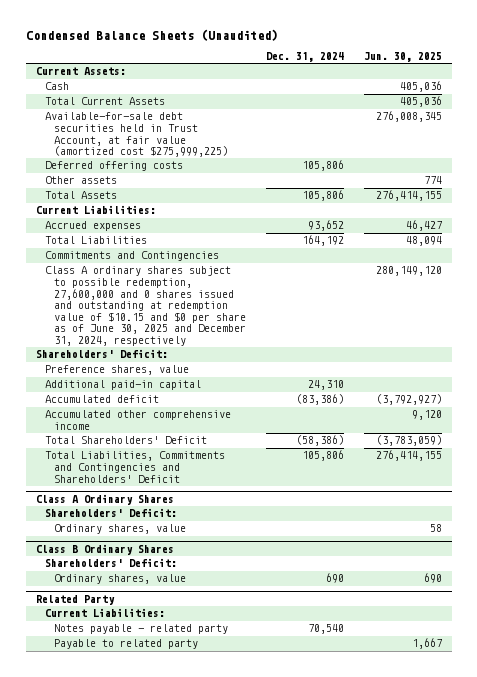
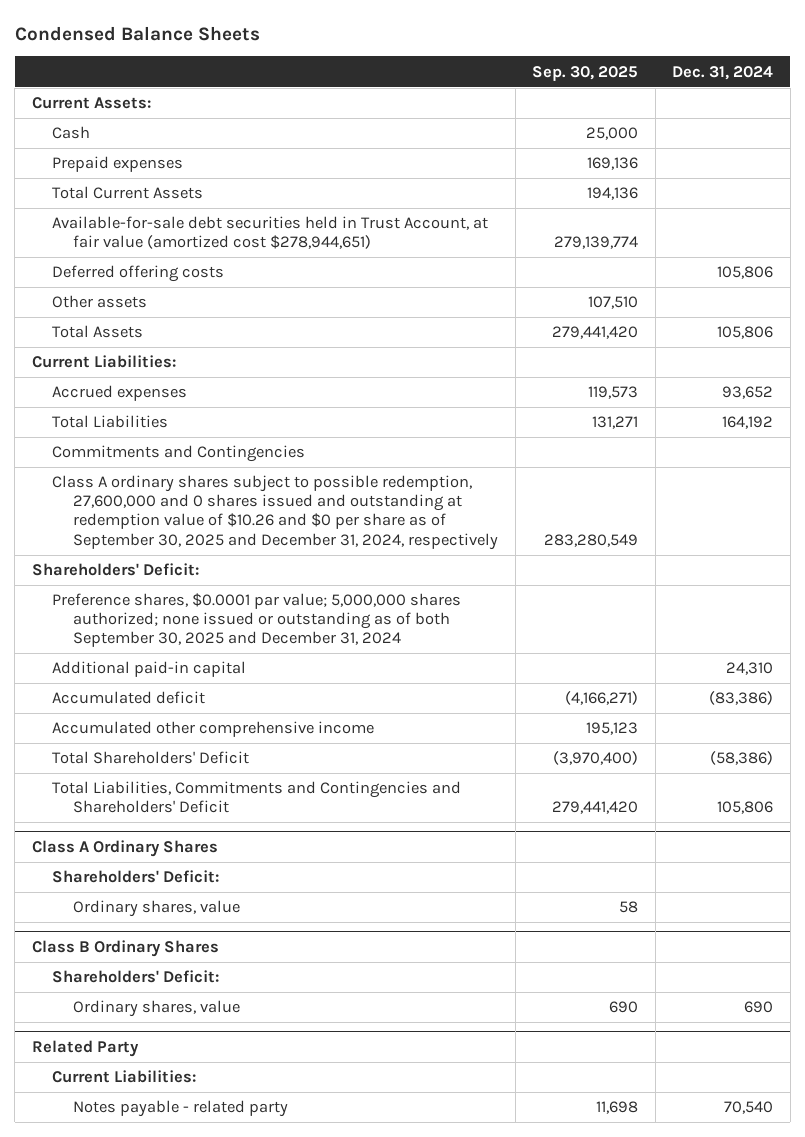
- Condensed Balance Sheets (Unaudited)
+ Condensed Balance Sheets
- | Dec. 31, 2024 | Jun. 30, 2025
+ | Sep. 30, 2025 | Dec. 31, 2024
+ Prepaid expenses | 169,136 |
- Available-for-sale debt securities held in Trust Account, at fair value (amortized cost $275,999,225) | | 276,008,345
+ Available-for-sale debt securities held in Trust Account, at fair value (amortized cost $278,944,651) | 279,139,774 |
- Class A ordinary shares subject to possible redemption, 27,600,000 and 0 shares issued and outstanding at redemption value of $10.15 and $0 per share as of June 30, 2025 and December 31, 2024, respectively | | 280,149,120
+ Class A ordinary shares subject to possible redemption, 27,600,000 and 0 shares issued and outstanding at redemption value of $10.26 and $0 per share as of September 30, 2025 and December 31, 2024, respectively | 283,280,549 |
- Preference shares, value
+ Preference shares, $0.0001 par value; 5,000,000 shares authorized; none issued or outstanding as of both September 30, 2025 and December 31, 2024
@ Related Party
- Payable to related party | | 1,667

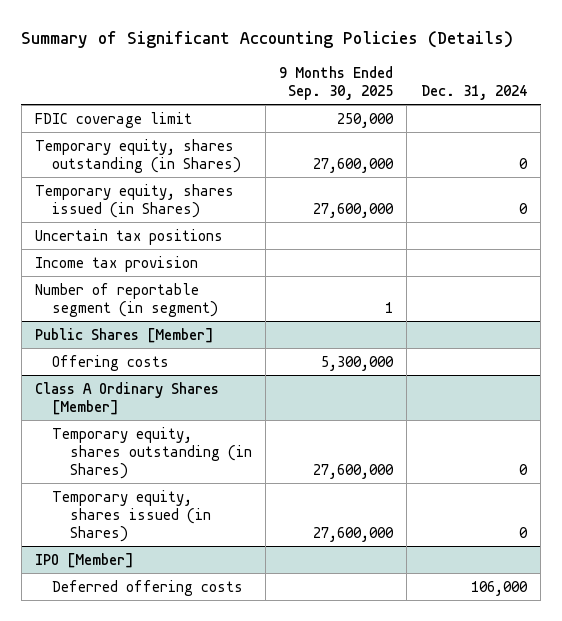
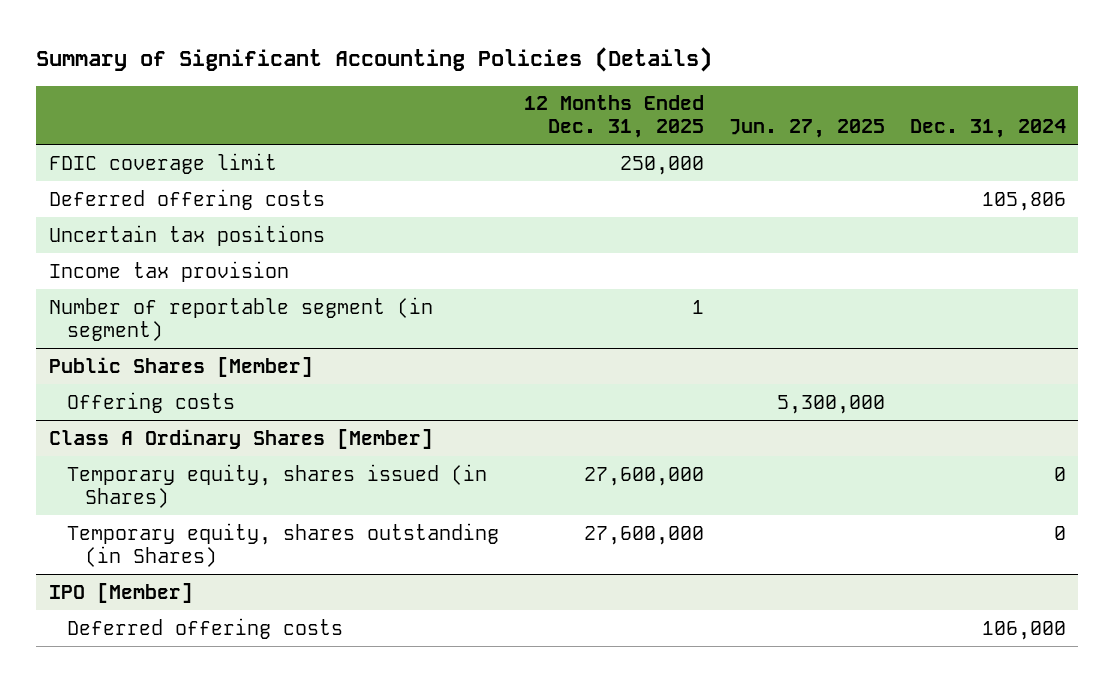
- | 9 Months Ended Sep. 30, 2025 | Dec. 31, 2024
+ | 12 Months Ended Dec. 31, 2025 | Jun. 27, 2025 | Dec. 31, 2024
- Temporary equity, shares outstanding (in Shares) | 27,600,000 | 0
- Temporary equity, shares issued (in Shares) | 27,600,000 | 0
+ Deferred offering costs | | | 105,806
@ Class A Ordinary Shares [Member]
moved down: Temporary equity, shares outstanding (in Shares) | 27,600,000 | | 0

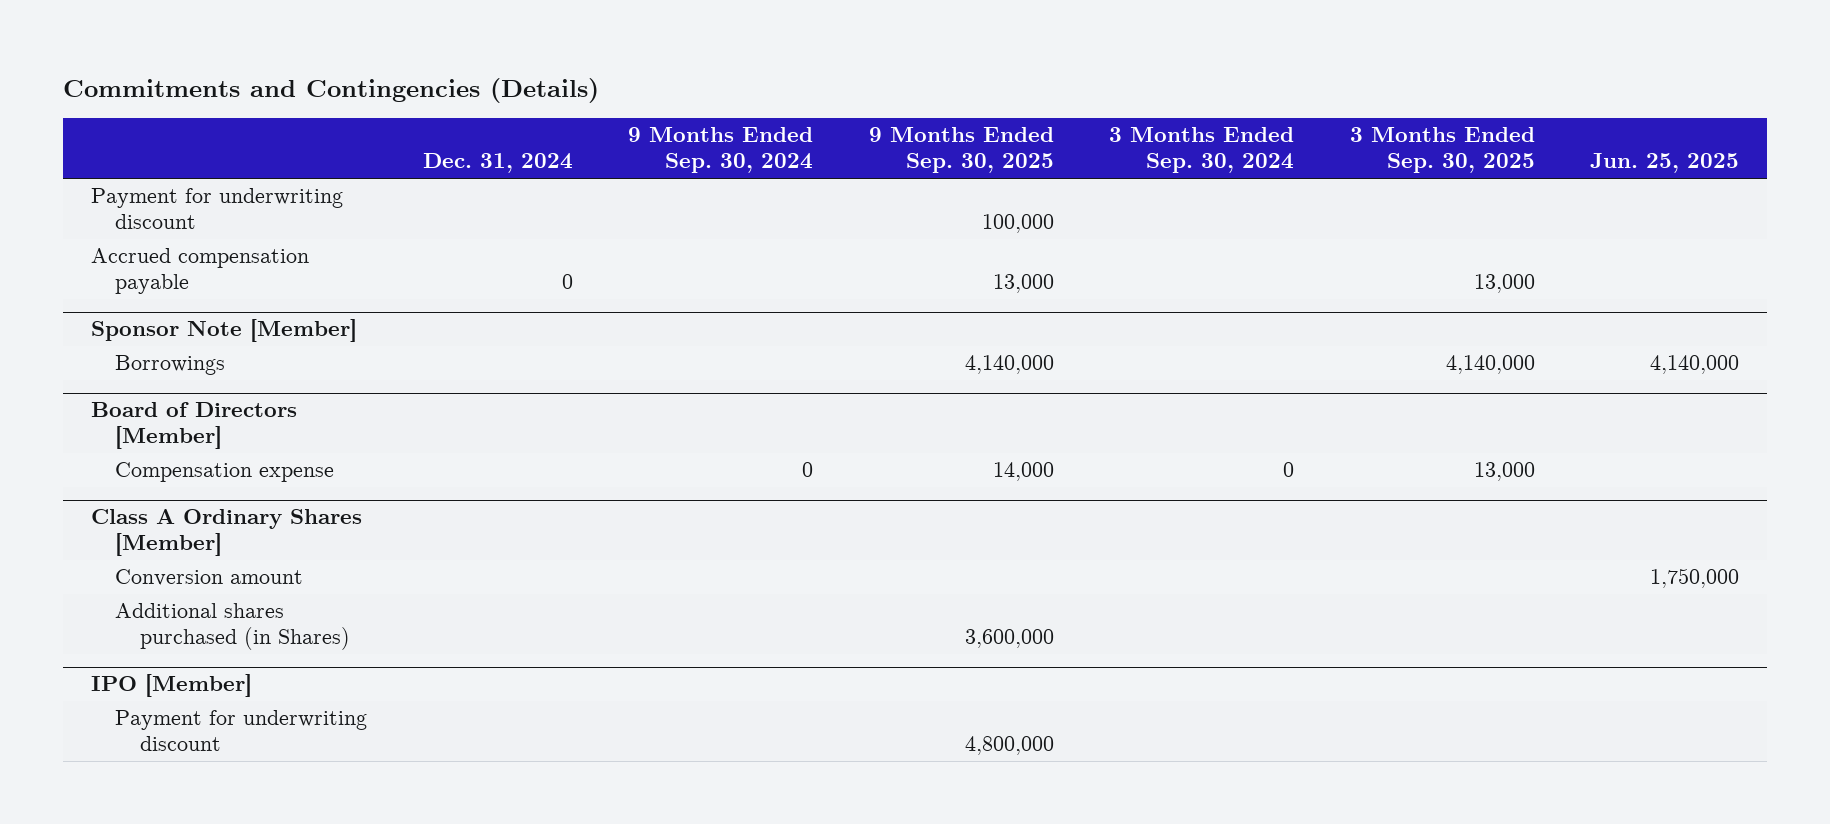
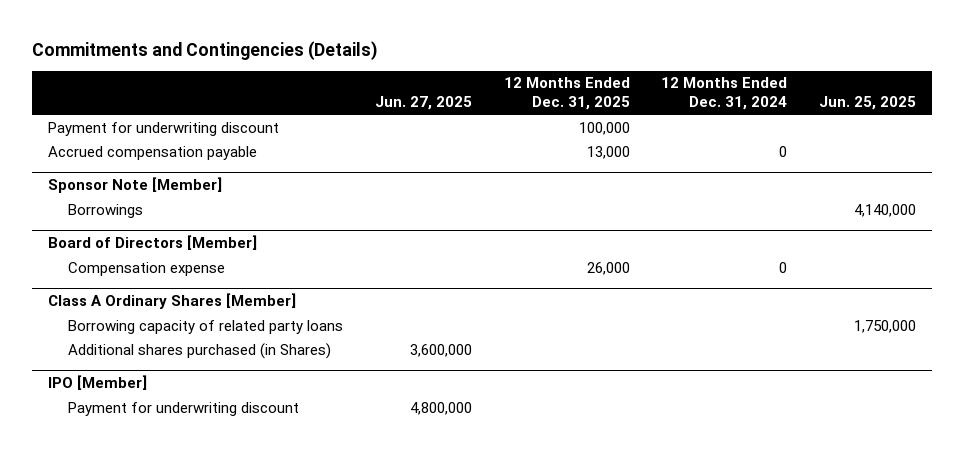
- | Dec. 31, 2024 | 9 Months Ended Sep. 30, 2024 | 9 Months Ended Sep. 30, 2025 | 3 Months Ended Sep. 30, 2024 | 3 Months Ended Sep. 30, 2025 | Jun. 25, 2025
+ | Jun. 27, 2025 | 12 Months Ended Dec. 31, 2025 | 12 Months Ended Dec. 31, 2024 | Jun. 25, 2025
@ Class A Ordinary Shares [Member]
- Conversion amount | | | | | | 1,750,000
+ Borrowing capacity of related party loans | | | | 1,750,000

